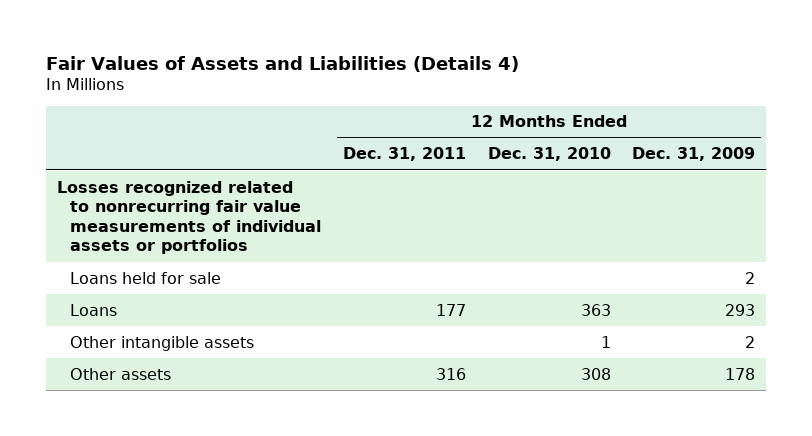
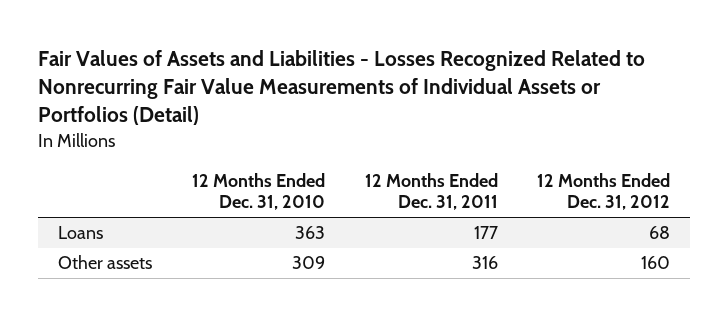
- Fair Values of Assets and Liabilities (Details 4)
+ Fair Values of Assets and Liabilities - Losses Recognized Related to Nonrecurring Fair Value Measurements of Individual Assets or Portfolios (Detail)
- | 12 Months Ended Dec. 31, 2011 | 12 Months Ended Dec. 31, 2010 | 12 Months Ended Dec. 31, 2009
+ | 12 Months Ended Dec. 31, 2010 | 12 Months Ended Dec. 31, 2011 | 12 Months Ended Dec. 31, 2012
- Losses recognized related to nonrecurring fair value measurements of individual assets or portfolios
- Loans held for sale | | | 2
- Other intangible assets | | 1 | 2
- Other assets | 316 | 308 | 178
+ Other assets | 309 | 316 | 160

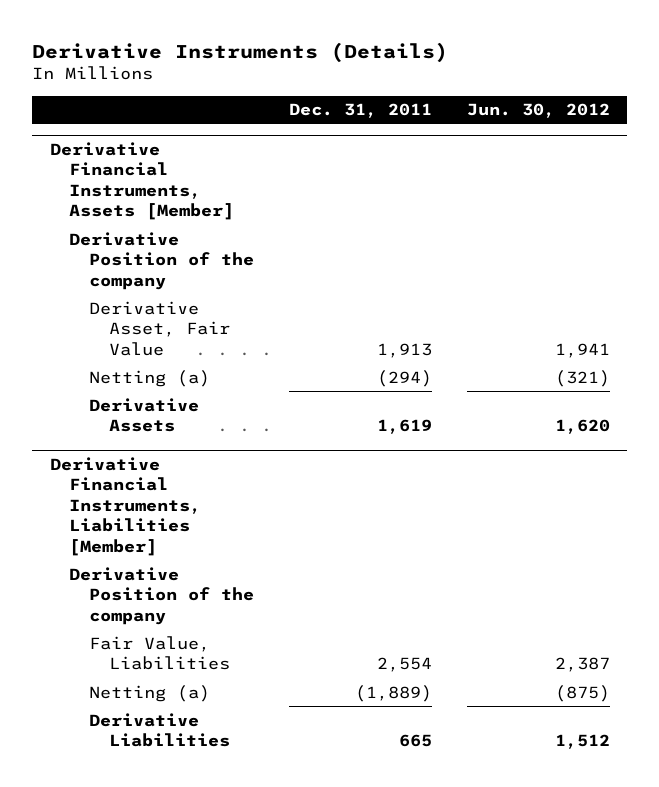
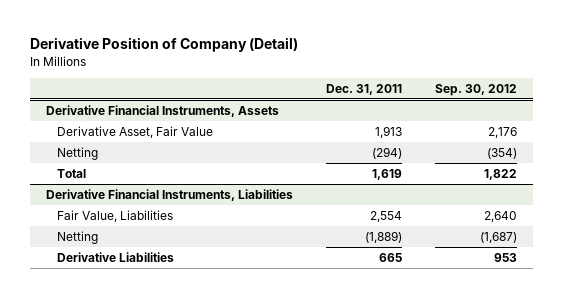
- Derivative Instruments (Details)
+ Derivative Position of Company (Detail)
- | Dec. 31, 2011 | Jun. 30, 2012
+ | Dec. 31, 2011 | Sep. 30, 2012
- Derivative Financial Instruments, Assets [Member]
- Derivative Position of the company
+ Derivative Financial Instruments, Assets
- Netting (a) | (294) | (321)
- Derivative Assets | 1,619 | 1,620
- Derivative Financial Instruments, Liabilities [Member]
- Derivative Position of the company
+ Netting | (294) | (354)
+ Total | 1,619 | 1,822
+ Derivative Financial Instruments, Liabilities
- Netting (a) | (1,889) | (875)
+ Netting | (1,889) | (1,687)

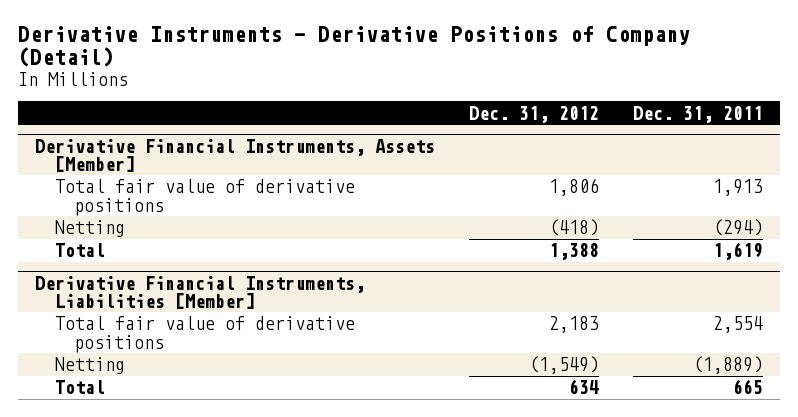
- Derivative Position of Company (Detail)
+ Derivative Instruments - Derivative Positions of Company (Detail)
- | Dec. 31, 2011 | Sep. 30, 2012
+ | Dec. 31, 2012 | Dec. 31, 2011
- Derivative Financial Instruments, Assets
- Derivative Asset, Fair Value | 1,913 | 2,176
+ Derivative Financial Instruments, Assets [Member]
+ Total fair value of derivative positions | 1,806 | 1,913
- Derivative Financial Instruments, Liabilities
- Fair Value, Liabilities | 2,554 | 2,640
+ Derivative Financial Instruments, Liabilities [Member]
+ Total fair value of derivative positions | 2,183 | 2,554
- Derivative Liabilities | 665 | 953
+ Total | 634 | 665

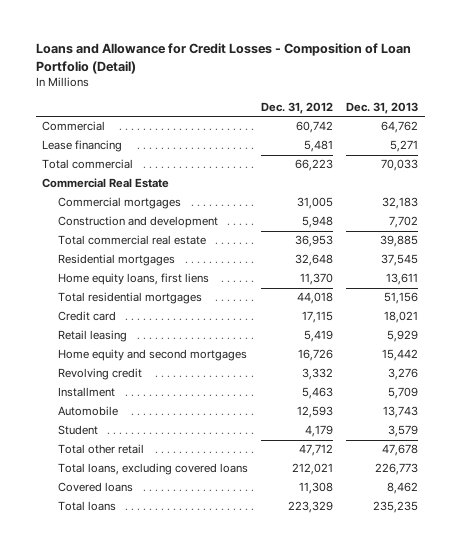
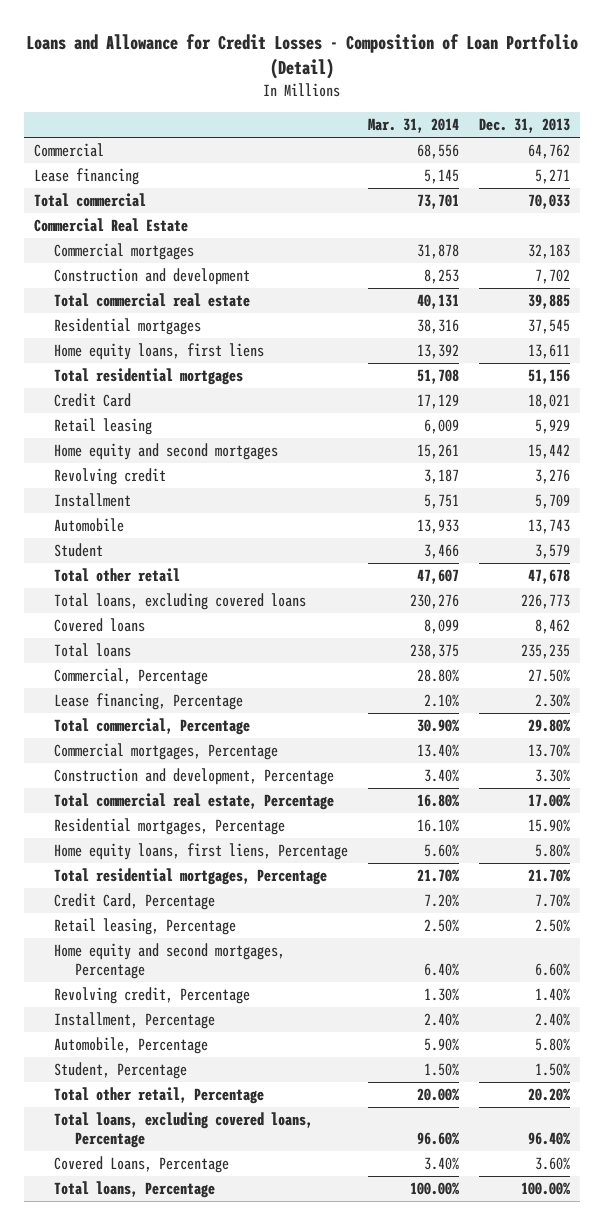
- | Dec. 31, 2012 | Dec. 31, 2013
+ | Mar. 31, 2014 | Dec. 31, 2013
- Credit card | 17,115 | 18,021
+ Credit Card | 17,129 | 18,021
+ Commercial, Percentage | 28.80% | 27.50%
+ Lease financing, Percentage | 2.10% | 2.30%
+ Total commercial, Percentage | 30.90% | 29.80%
+ Commercial mortgages, Percentage | 13.40% | 13.70%
+ Construction and development, Percentage | 3.40% | 3.30%
+ Total commercial real estate, Percentage | 16.80% | 17.00%
+ Residential mortgages, Percentage | 16.10% | 15.90%
+ Home equity loans, first liens, Percentage | 5.60% | 5.80%
+ Total residential mortgages, Percentage | 21.70% | 21.70%
+ Credit Card, Percentage | 7.20% | 7.70%
+ Retail leasing, Percentage | 2.50% | 2.50%
+ Home equity and second mortgages, Percentage | 6.40% | 6.60%
+ Revolving credit, Percentage | 1.30% | 1.40%
+ Installment, Percentage | 2.40% | 2.40%
+ Automobile, Percentage | 5.90% | 5.80%
+ Student, Percentage | 1.50% | 1.50%
+ Total other retail, Percentage | 20.00% | 20.20%
+ Total loans, excluding covered loans, Percentage | 96.60% | 96.40%
+ Covered Loans, Percentage | 3.40% | 3.60%
+ Total loans, Percentage | 100.00% | 100.00%

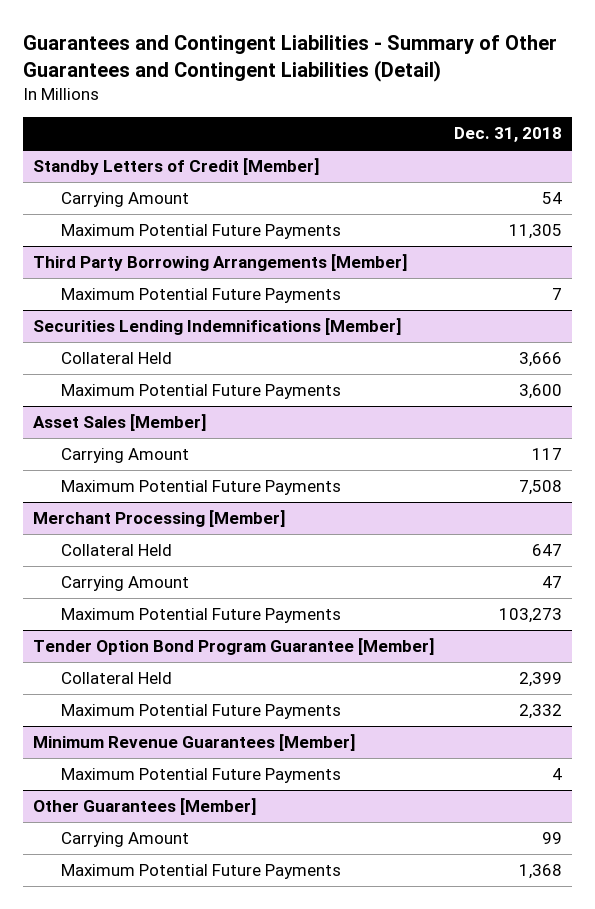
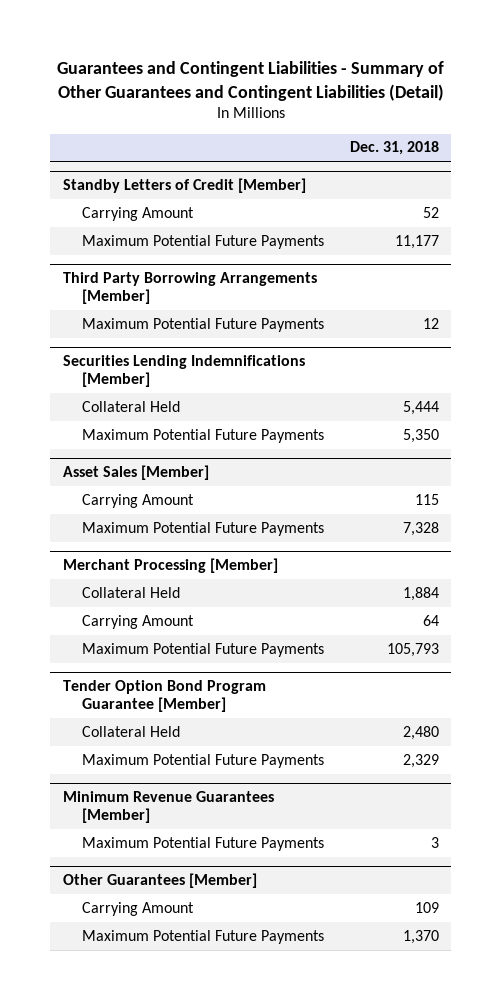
@ Standby Letters of Credit [Member]
- Carrying Amount | 54
- Maximum Potential Future Payments | 11,305
+ Carrying Amount | 52
+ Maximum Potential Future Payments | 11,177
@ Third Party Borrowing Arrangements [Member]
- Maximum Potential Future Payments | 7
+ Maximum Potential Future Payments | 12
@ Securities Lending Indemnifications [Member]
- Collateral Held | 3,666
- Maximum Potential Future Payments | 3,600
+ Collateral Held | 5,444
+ Maximum Potential Future Payments | 5,350
@ Asset Sales [Member]
- Carrying Amount | 117
- Maximum Potential Future Payments | 7,508
+ Carrying Amount | 115
+ Maximum Potential Future Payments | 7,328
@ Merchant Processing [Member]
- Collateral Held | 647
- Carrying Amount | 47
- Maximum Potential Future Payments | 103,273
+ Collateral Held | 1,884
+ Carrying Amount | 64
+ Maximum Potential Future Payments | 105,793
@ Tender Option Bond Program Guarantee [Member]
- Collateral Held | 2,399
- Maximum Potential Future Payments | 2,332
+ Collateral Held | 2,480
+ Maximum Potential Future Payments | 2,329
@ Minimum Revenue Guarantees [Member]
- Maximum Potential Future Payments | 4
+ Maximum Potential Future Payments | 3
@ Other Guarantees [Member]
- Carrying Amount | 99
- Maximum Potential Future Payments | 1,368
+ Carrying Amount | 109
+ Maximum Potential Future Payments | 1,370

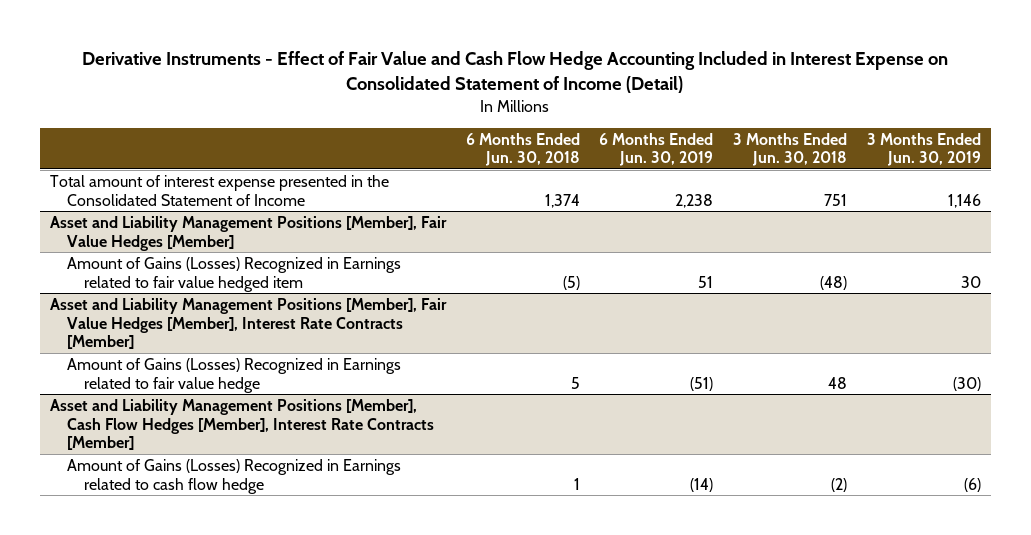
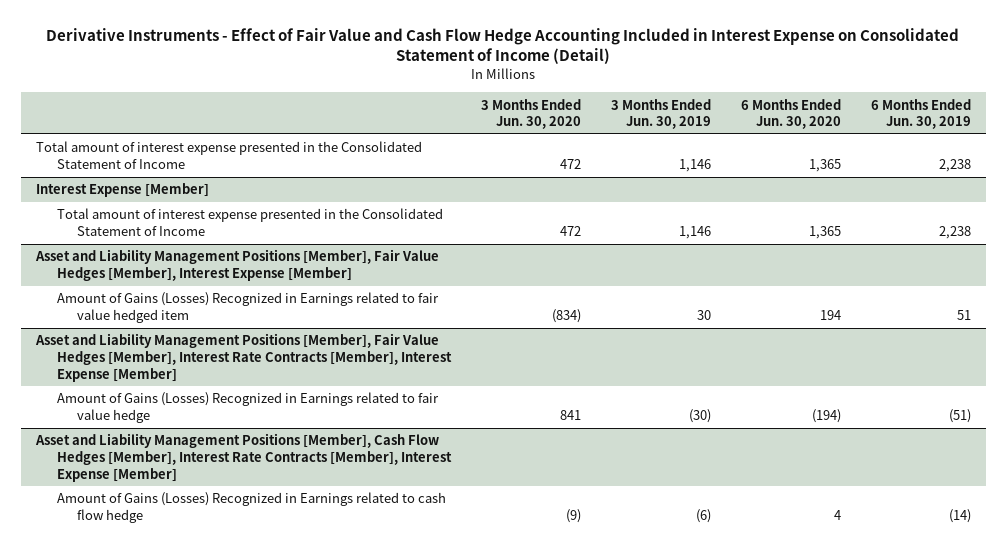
- | 6 Months Ended Jun. 30, 2018 | 6 Months Ended Jun. 30, 2019 | 3 Months Ended Jun. 30, 2018 | 3 Months Ended Jun. 30, 2019
+ | 3 Months Ended Jun. 30, 2020 | 3 Months Ended Jun. 30, 2019 | 6 Months Ended Jun. 30, 2020 | 6 Months Ended Jun. 30, 2019
- Asset and Liability Management Positions [Member], Fair Value Hedges [Member]
+ Interest Expense [Member]
+ Total amount of interest expense presented in the Consolidated Statement of Income | 472 | 1,146 | 1,365 | 2,238
+ Asset and Liability Management Positions [Member], Fair Value Hedges [Member], Interest Expense [Member]
- Asset and Liability Management Positions [Member], Fair Value Hedges [Member], Interest Rate Contracts [Member]
+ Asset and Liability Management Positions [Member], Fair Value Hedges [Member], Interest Rate Contracts [Member], Interest Expense [Member]
- Asset and Liability Management Positions [Member], Cash Flow Hedges [Member], Interest Rate Contracts [Member]
+ Asset and Liability Management Positions [Member], Cash Flow Hedges [Member], Interest Rate Contracts [Member], Interest Expense [Member]

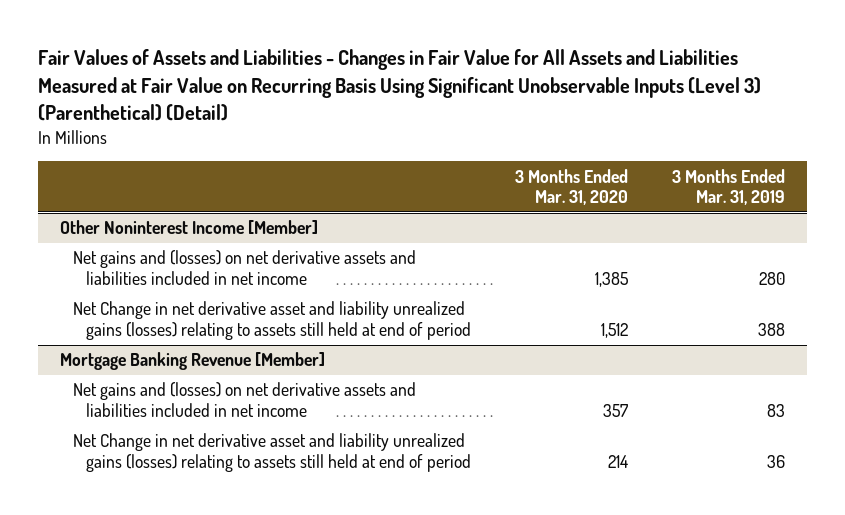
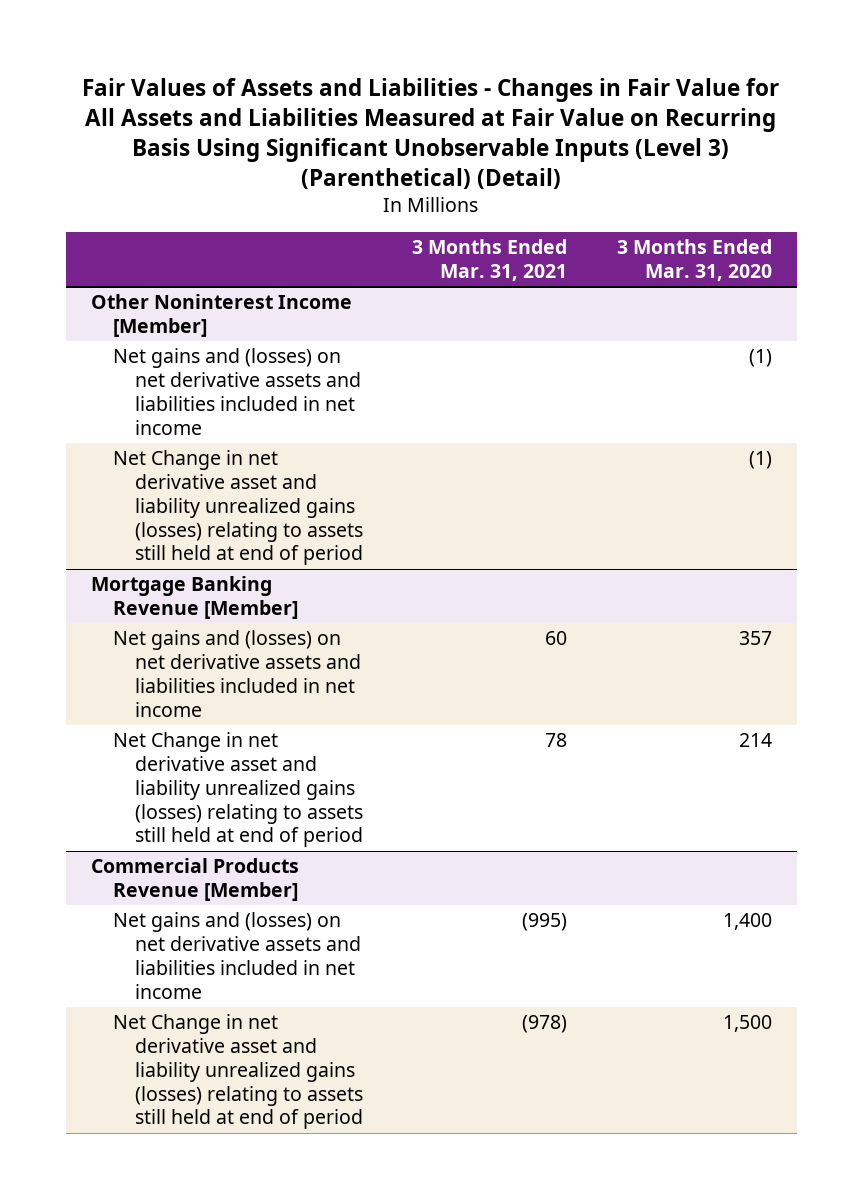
- | 3 Months Ended Mar. 31, 2020 | 3 Months Ended Mar. 31, 2019
+ | 3 Months Ended Mar. 31, 2021 | 3 Months Ended Mar. 31, 2020
@ Other Noninterest Income [Member]
- Net gains and (losses) on net derivative assets and liabilities included in net income | 1,385 | 280
- Net Change in net derivative asset and liability unrealized gains (losses) relating to assets still held at end of period | 1,512 | 388
+ Net gains and (losses) on net derivative assets and liabilities included in net income | | (1)
+ Net Change in net derivative asset and liability unrealized gains (losses) relating to assets still held at end of period | | (1)
+ Commercial Products Revenue [Member]
+ Net gains and (losses) on net derivative assets and liabilities included in net income | (995) | 1,400
+ Net Change in net derivative asset and liability unrealized gains (losses) relating to assets still held at end of period | (978) | 1,500

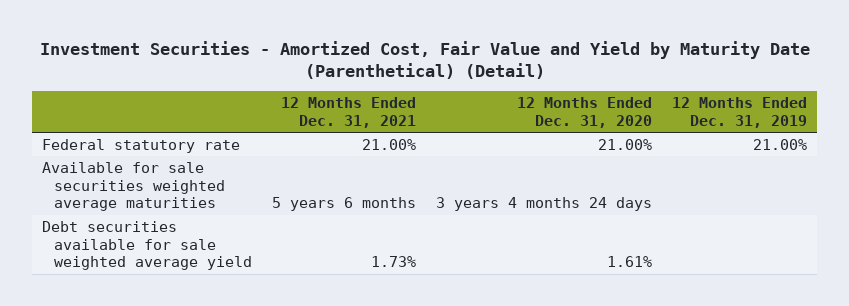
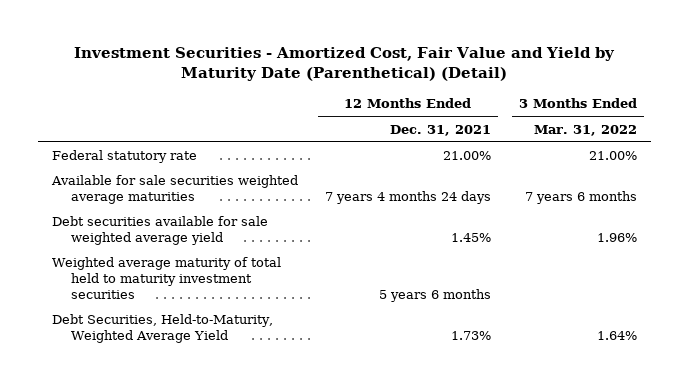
- | 12 Months Ended Dec. 31, 2021 | 12 Months Ended Dec. 31, 2020 | 12 Months Ended Dec. 31, 2019
+ | 12 Months Ended Dec. 31, 2021 | 3 Months Ended Mar. 31, 2022
- Available for sale securities weighted average maturities | 5 years 6 months | 3 years 4 months 24 days |
- Debt securities available for sale weighted average yield | 1.73% | 1.61% |
+ Available for sale securities weighted average maturities | 7 years 4 months 24 days | 7 years 6 months
+ Debt securities available for sale weighted average yield | 1.45% | 1.96%
+ Weighted average maturity of total held to maturity investment securities | 5 years 6 months |
+ Debt Securities, Held-to-Maturity, Weighted Average Yield | 1.73% | 1.64%

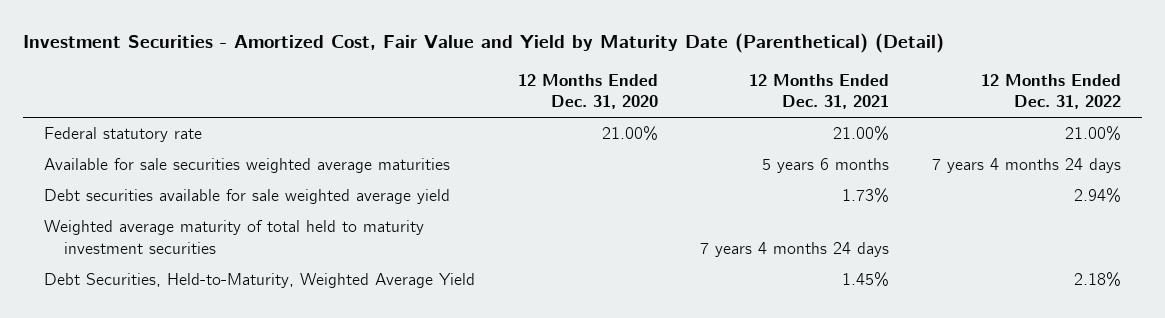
- | 12 Months Ended Dec. 31, 2021 | 3 Months Ended Mar. 31, 2022
+ | 12 Months Ended Dec. 31, 2020 | 12 Months Ended Dec. 31, 2021 | 12 Months Ended Dec. 31, 2022
- Available for sale securities weighted average maturities | 7 years 4 months 24 days | 7 years 6 months
- Debt securities available for sale weighted average yield | 1.45% | 1.96%
- Weighted average maturity of total held to maturity investment securities | 5 years 6 months |
- Debt Securities, Held-to-Maturity, Weighted Average Yield | 1.73% | 1.64%
+ Available for sale securities weighted average maturities | | 5 years 6 months | 7 years 4 months 24 days
+ Debt securities available for sale weighted average yield | | 1.73% | 2.94%
+ Weighted average maturity of total held to maturity investment securities | | 7 years 4 months 24 days |
+ Debt Securities, Held-to-Maturity, Weighted Average Yield | | 1.45% | 2.18%

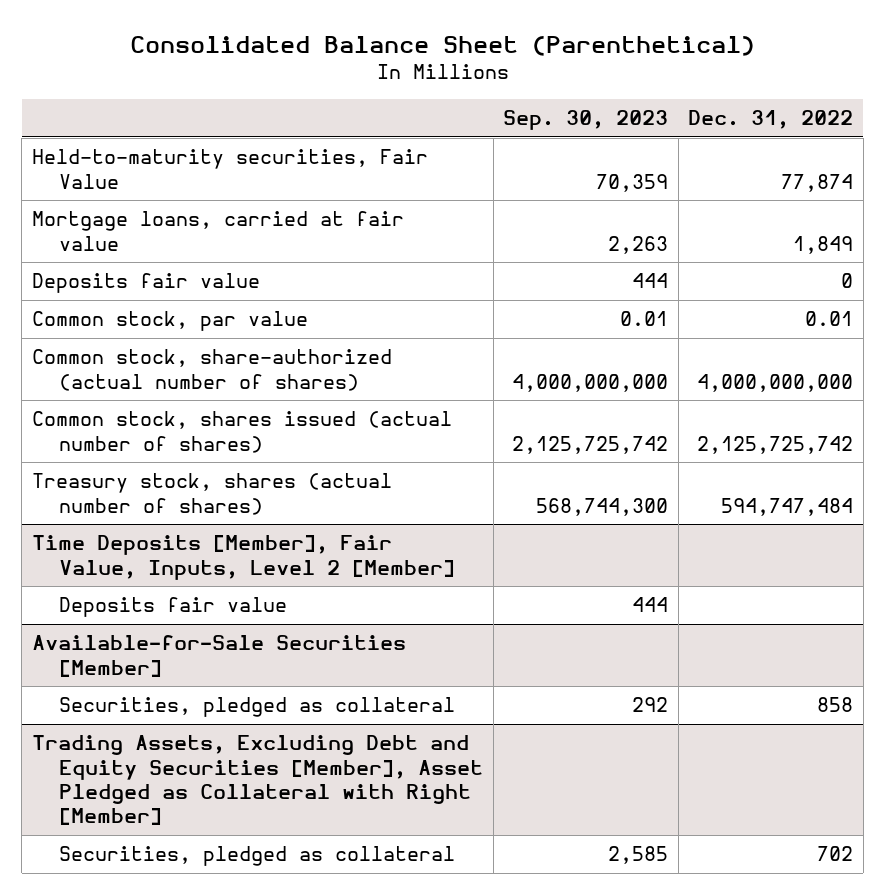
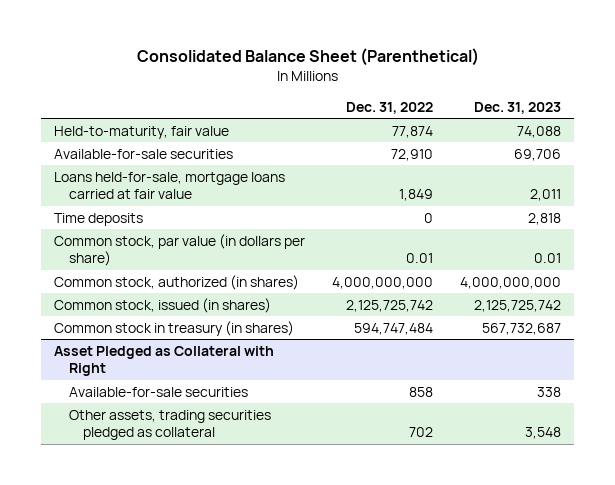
- | Sep. 30, 2023 | Dec. 31, 2022
+ | Dec. 31, 2022 | Dec. 31, 2023
- Held-to-maturity securities, Fair Value | 70,359 | 77,874
- Mortgage loans, carried at fair value | 2,263 | 1,849
- Deposits fair value | 444 | 0
- Common stock, par value | 0.01 | 0.01
- Common stock, share-authorized (actual number of shares) | 4,000,000,000 | 4,000,000,000
- Common stock, shares issued (actual number of shares) | 2,125,725,742 | 2,125,725,742
- Treasury stock, shares (actual number of shares) | 568,744,300 | 594,747,484
- Time Deposits [Member], Fair Value, Inputs, Level 2 [Member]
- Deposits fair value | 444 |
- Available-for-Sale Securities [Member]
- Securities, pledged as collateral | 292 | 858
- Trading Assets, Excluding Debt and Equity Securities [Member], Asset Pledged as Collateral with Right [Member]
- Securities, pledged as collateral | 2,585 | 702
+ Held-to-maturity, fair value | 77,874 | 74,088
+ Available-for-sale securities | 72,910 | 69,706
+ Loans held-for-sale, mortgage loans carried at fair value | 1,849 | 2,011
+ Time deposits | 0 | 2,818
+ Common stock, par value (in dollars per share) | 0.01 | 0.01
+ Common stock, authorized (in shares) | 4,000,000,000 | 4,000,000,000
+ Common stock, issued (in shares) | 2,125,725,742 | 2,125,725,742
+ Common stock in treasury (in shares) | 594,747,484 | 567,732,687
+ Asset Pledged as Collateral with Right
+ Available-for-sale securities | 858 | 338
+ Other assets, trading securities pledged as collateral | 702 | 3,548

